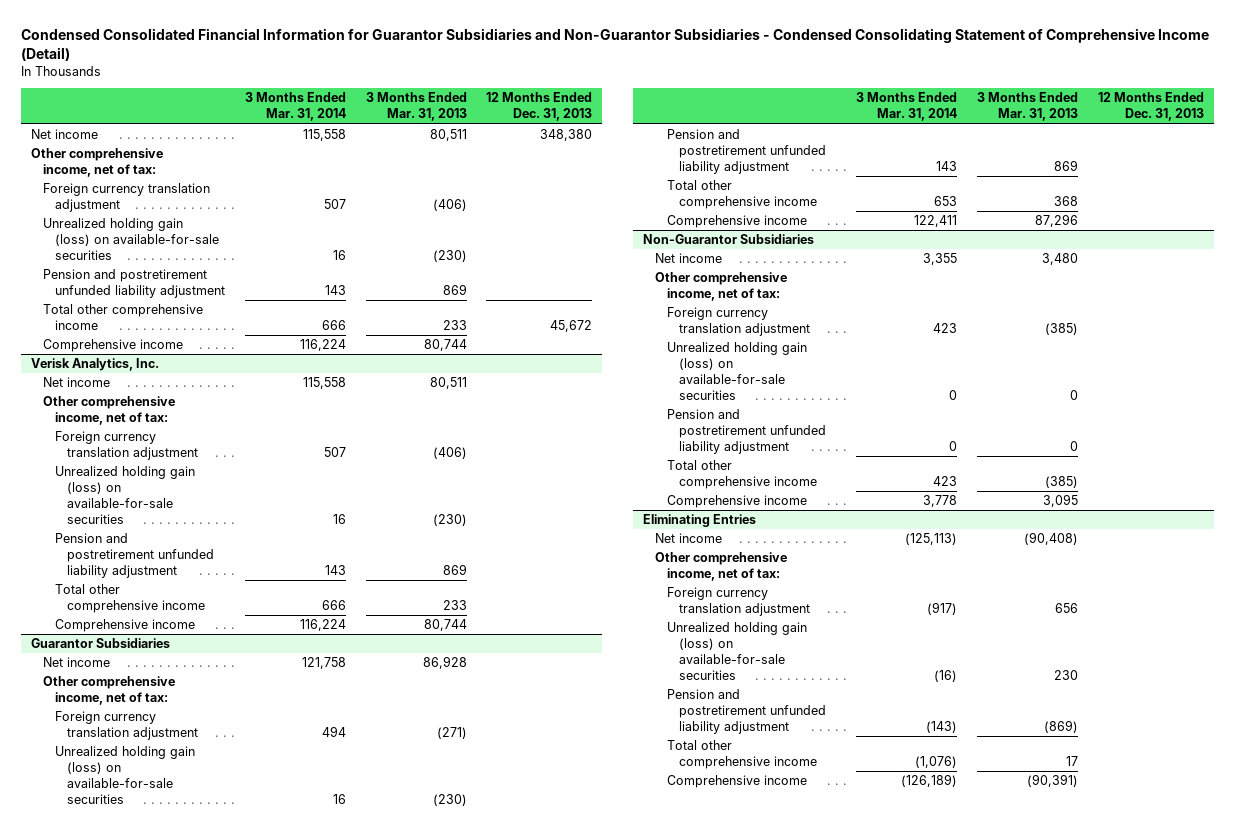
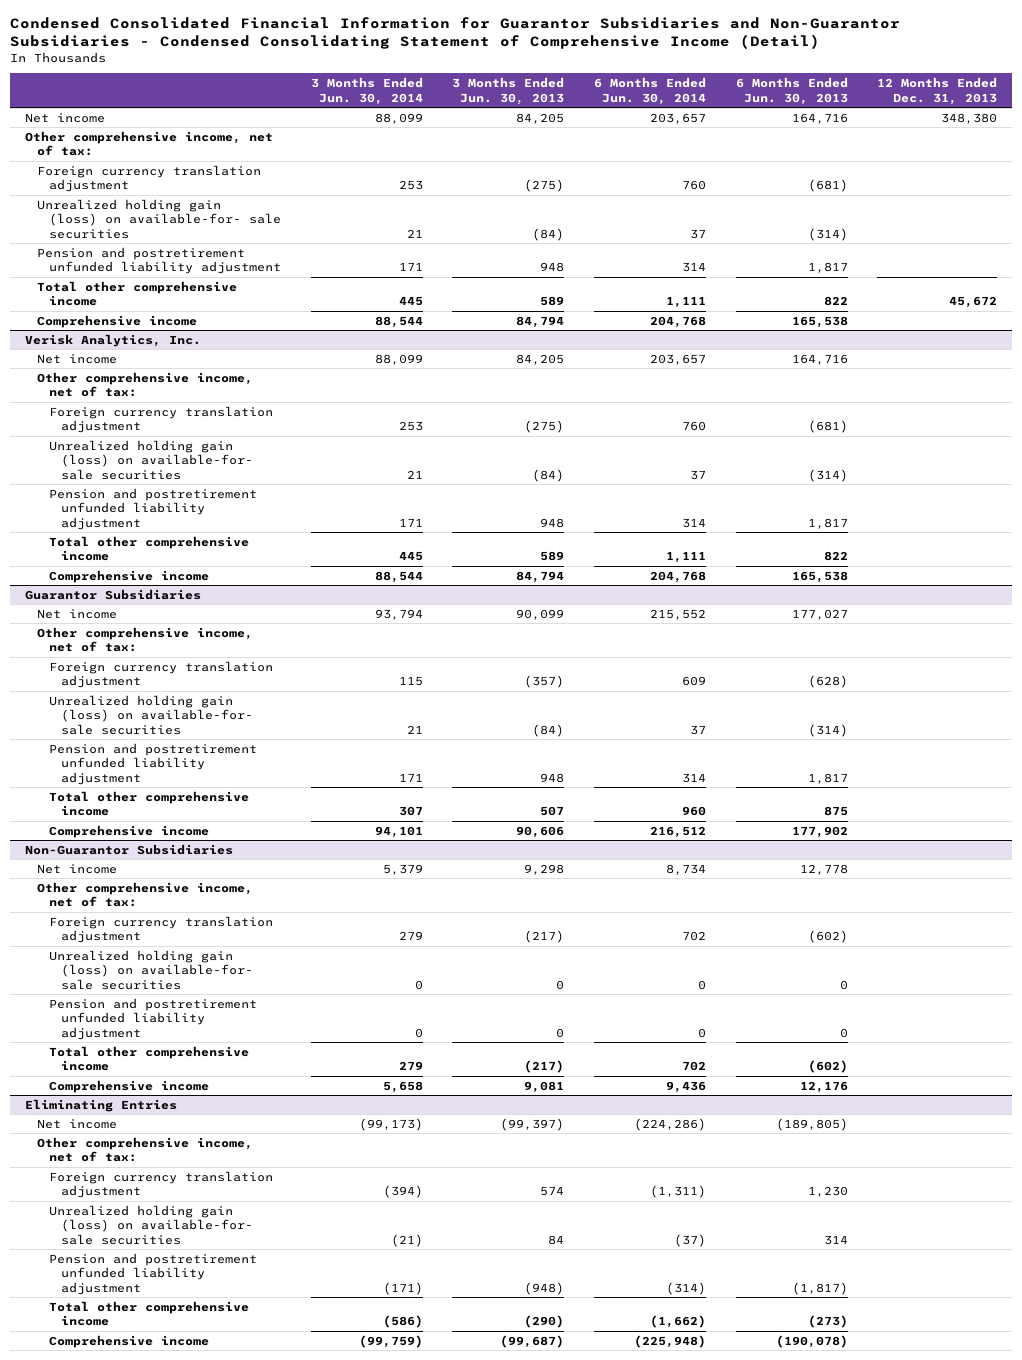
- | 3 Months Ended Mar. 31, 2014 | 3 Months Ended Mar. 31, 2013 | 12 Months Ended Dec. 31, 2013
+ | 3 Months Ended Jun. 30, 2014 | 3 Months Ended Jun. 30, 2013 | 6 Months Ended Jun. 30, 2014 | 6 Months Ended Jun. 30, 2013 | 12 Months Ended Dec. 31, 2013
- Unrealized holding gain (loss) on available-for-sale securities | 16 | (230) |
+ Unrealized holding gain (loss) on available-for- sale securities | 21 | (84) | 37 | (314) |
@ Verisk Analytics, Inc.
- Unrealized holding gain (loss) on available-for-sale securities | 16 | (230) |
+ Unrealized holding gain (loss) on available-for- sale securities | 21 | (84) | 37 | (314) |
@ Guarantor Subsidiaries
- Unrealized holding gain (loss) on available-for-sale securities | 16 | (230) |
+ Unrealized holding gain (loss) on available-for- sale securities | 21 | (84) | 37 | (314) |
@ Non-Guarantor Subsidiaries
- Unrealized holding gain (loss) on available-for-sale securities | 0 | 0 |
+ Unrealized holding gain (loss) on available-for- sale securities | 0 | 0 | 0 | 0 |
@ Eliminating Entries
- Unrealized holding gain (loss) on available-for-sale securities | (16) | 230 |
+ Unrealized holding gain (loss) on available-for- sale securities | (21) | 84 | (37) | 314 |

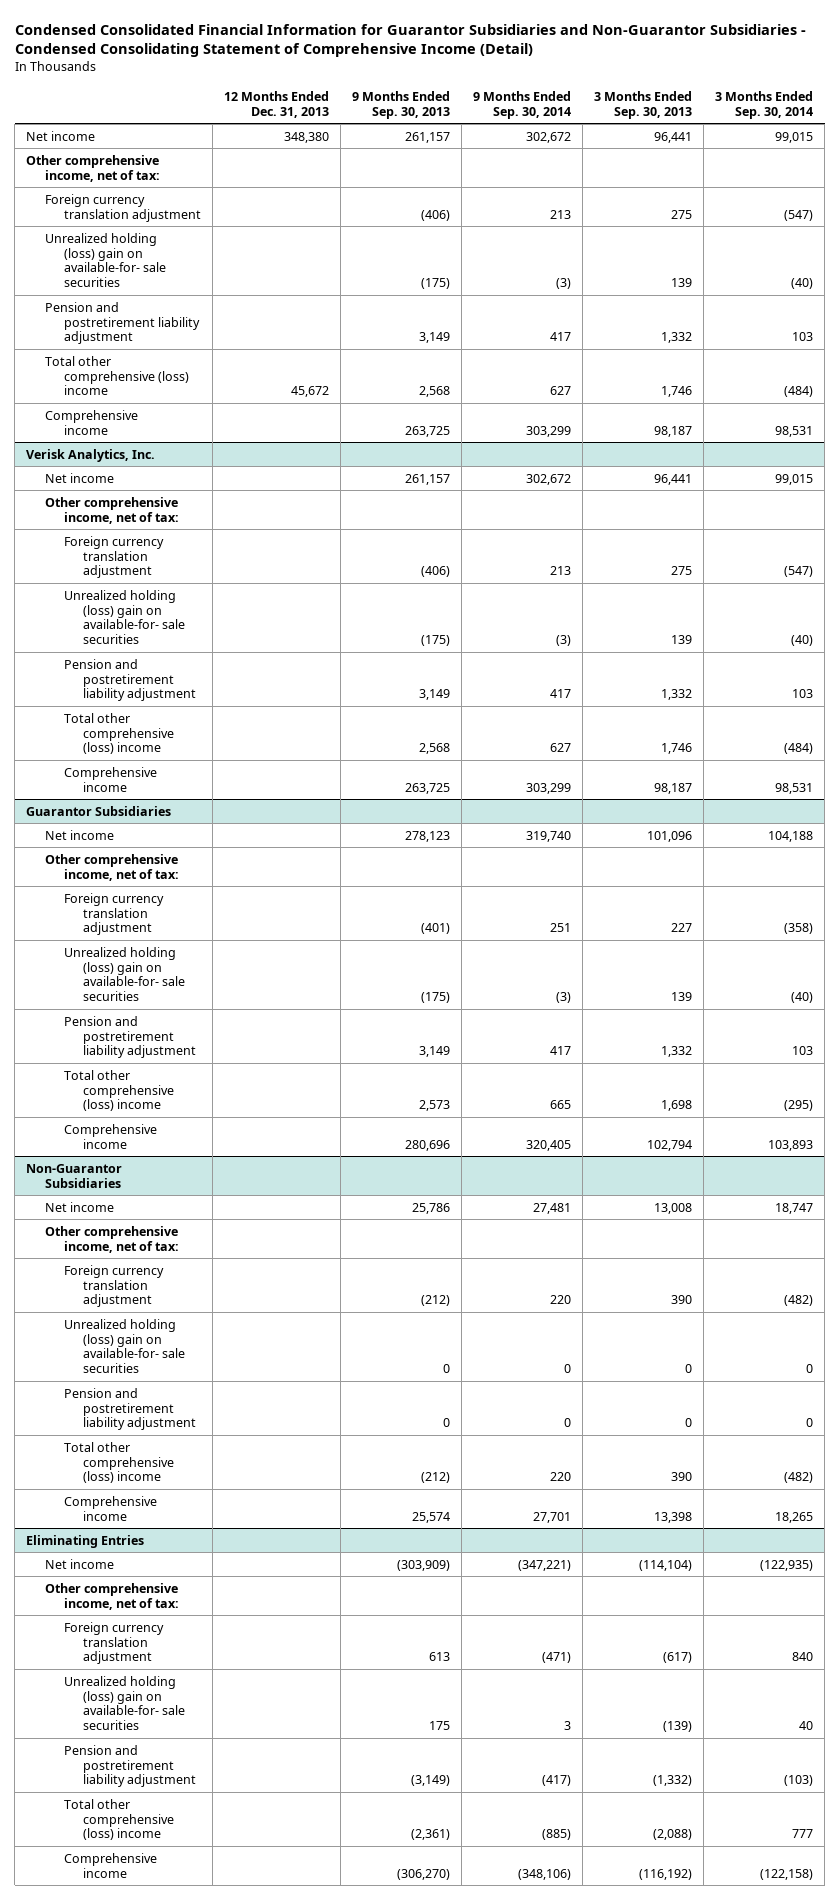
- | 3 Months Ended Jun. 30, 2014 | 3 Months Ended Jun. 30, 2013 | 6 Months Ended Jun. 30, 2014 | 6 Months Ended Jun. 30, 2013 | 12 Months Ended Dec. 31, 2013
+ | 12 Months Ended Dec. 31, 2013 | 9 Months Ended Sep. 30, 2013 | 9 Months Ended Sep. 30, 2014 | 3 Months Ended Sep. 30, 2013 | 3 Months Ended Sep. 30, 2014
- Unrealized holding gain (loss) on available-for- sale securities | 21 | (84) | 37 | (314) |
- Pension and postretirement unfunded liability adjustment | 171 | 948 | 314 | 1,817 |
- Total other comprehensive income | 445 | 589 | 1,111 | 822 | 45,672
+ Unrealized holding (loss) gain on available-for- sale securities | | (175) | (3) | 139 | (40)
+ Pension and postretirement liability adjustment | | 3,149 | 417 | 1,332 | 103
+ Total other comprehensive (loss) income | 45,672 | 2,568 | 627 | 1,746 | (484)
@ Verisk Analytics, Inc.
- Unrealized holding gain (loss) on available-for- sale securities | 21 | (84) | 37 | (314) |
- Pension and postretirement unfunded liability adjustment | 171 | 948 | 314 | 1,817 |
- Total other comprehensive income | 445 | 589 | 1,111 | 822 |
+ Unrealized holding (loss) gain on available-for- sale securities | | (175) | (3) | 139 | (40)
+ Pension and postretirement liability adjustment | | 3,149 | 417 | 1,332 | 103
+ Total other comprehensive (loss) income | | 2,568 | 627 | 1,746 | (484)
@ Guarantor Subsidiaries
- Unrealized holding gain (loss) on available-for- sale securities | 21 | (84) | 37 | (314) |
- Pension and postretirement unfunded liability adjustment | 171 | 948 | 314 | 1,817 |
- Total other comprehensive income | 307 | 507 | 960 | 875 |
+ Unrealized holding (loss) gain on available-for- sale securities | | (175) | (3) | 139 | (40)
+ Pension and postretirement liability adjustment | | 3,149 | 417 | 1,332 | 103
+ Total other comprehensive (loss) income | | 2,573 | 665 | 1,698 | (295)
@ Non-Guarantor Subsidiaries
- Unrealized holding gain (loss) on available-for- sale securities | 0 | 0 | 0 | 0 |
- Pension and postretirement unfunded liability adjustment | 0 | 0 | 0 | 0 |
- Total other comprehensive income | 279 | (217) | 702 | (602) |
+ Unrealized holding (loss) gain on available-for- sale securities | | 0 | 0 | 0 | 0
+ Pension and postretirement liability adjustment | | 0 | 0 | 0 | 0
+ Total other comprehensive (loss) income | | (212) | 220 | 390 | (482)
@ Eliminating Entries
- Unrealized holding gain (loss) on available-for- sale securities | (21) | 84 | (37) | 314 |
- Pension and postretirement unfunded liability adjustment | (171) | (948) | (314) | (1,817) |
- Total other comprehensive income | (586) | (290) | (1,662) | (273) |
+ Unrealized holding (loss) gain on available-for- sale securities | | 175 | 3 | (139) | 40
+ Pension and postretirement liability adjustment | | (3,149) | (417) | (1,332) | (103)
+ Total other comprehensive (loss) income | | (2,361) | (885) | (2,088) | 777

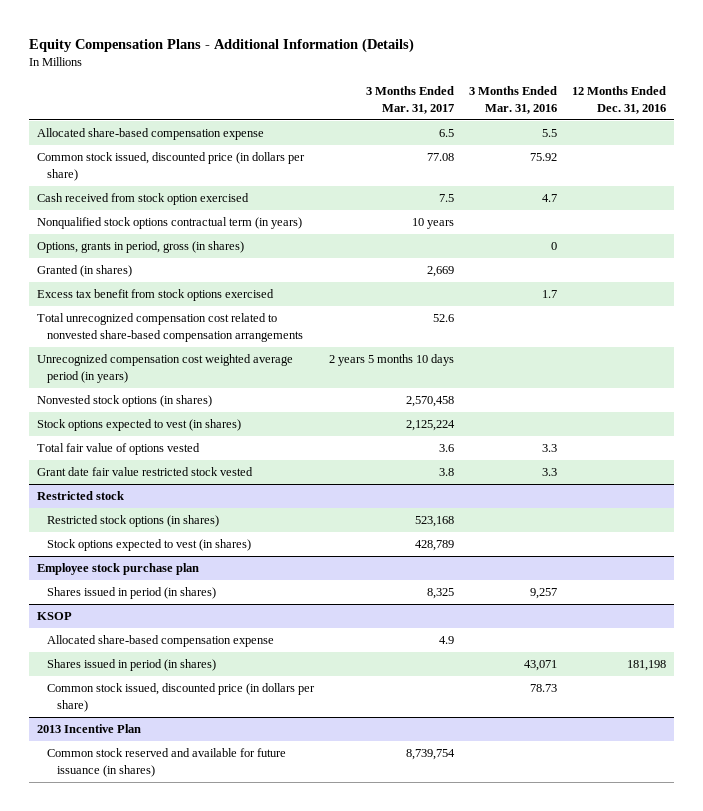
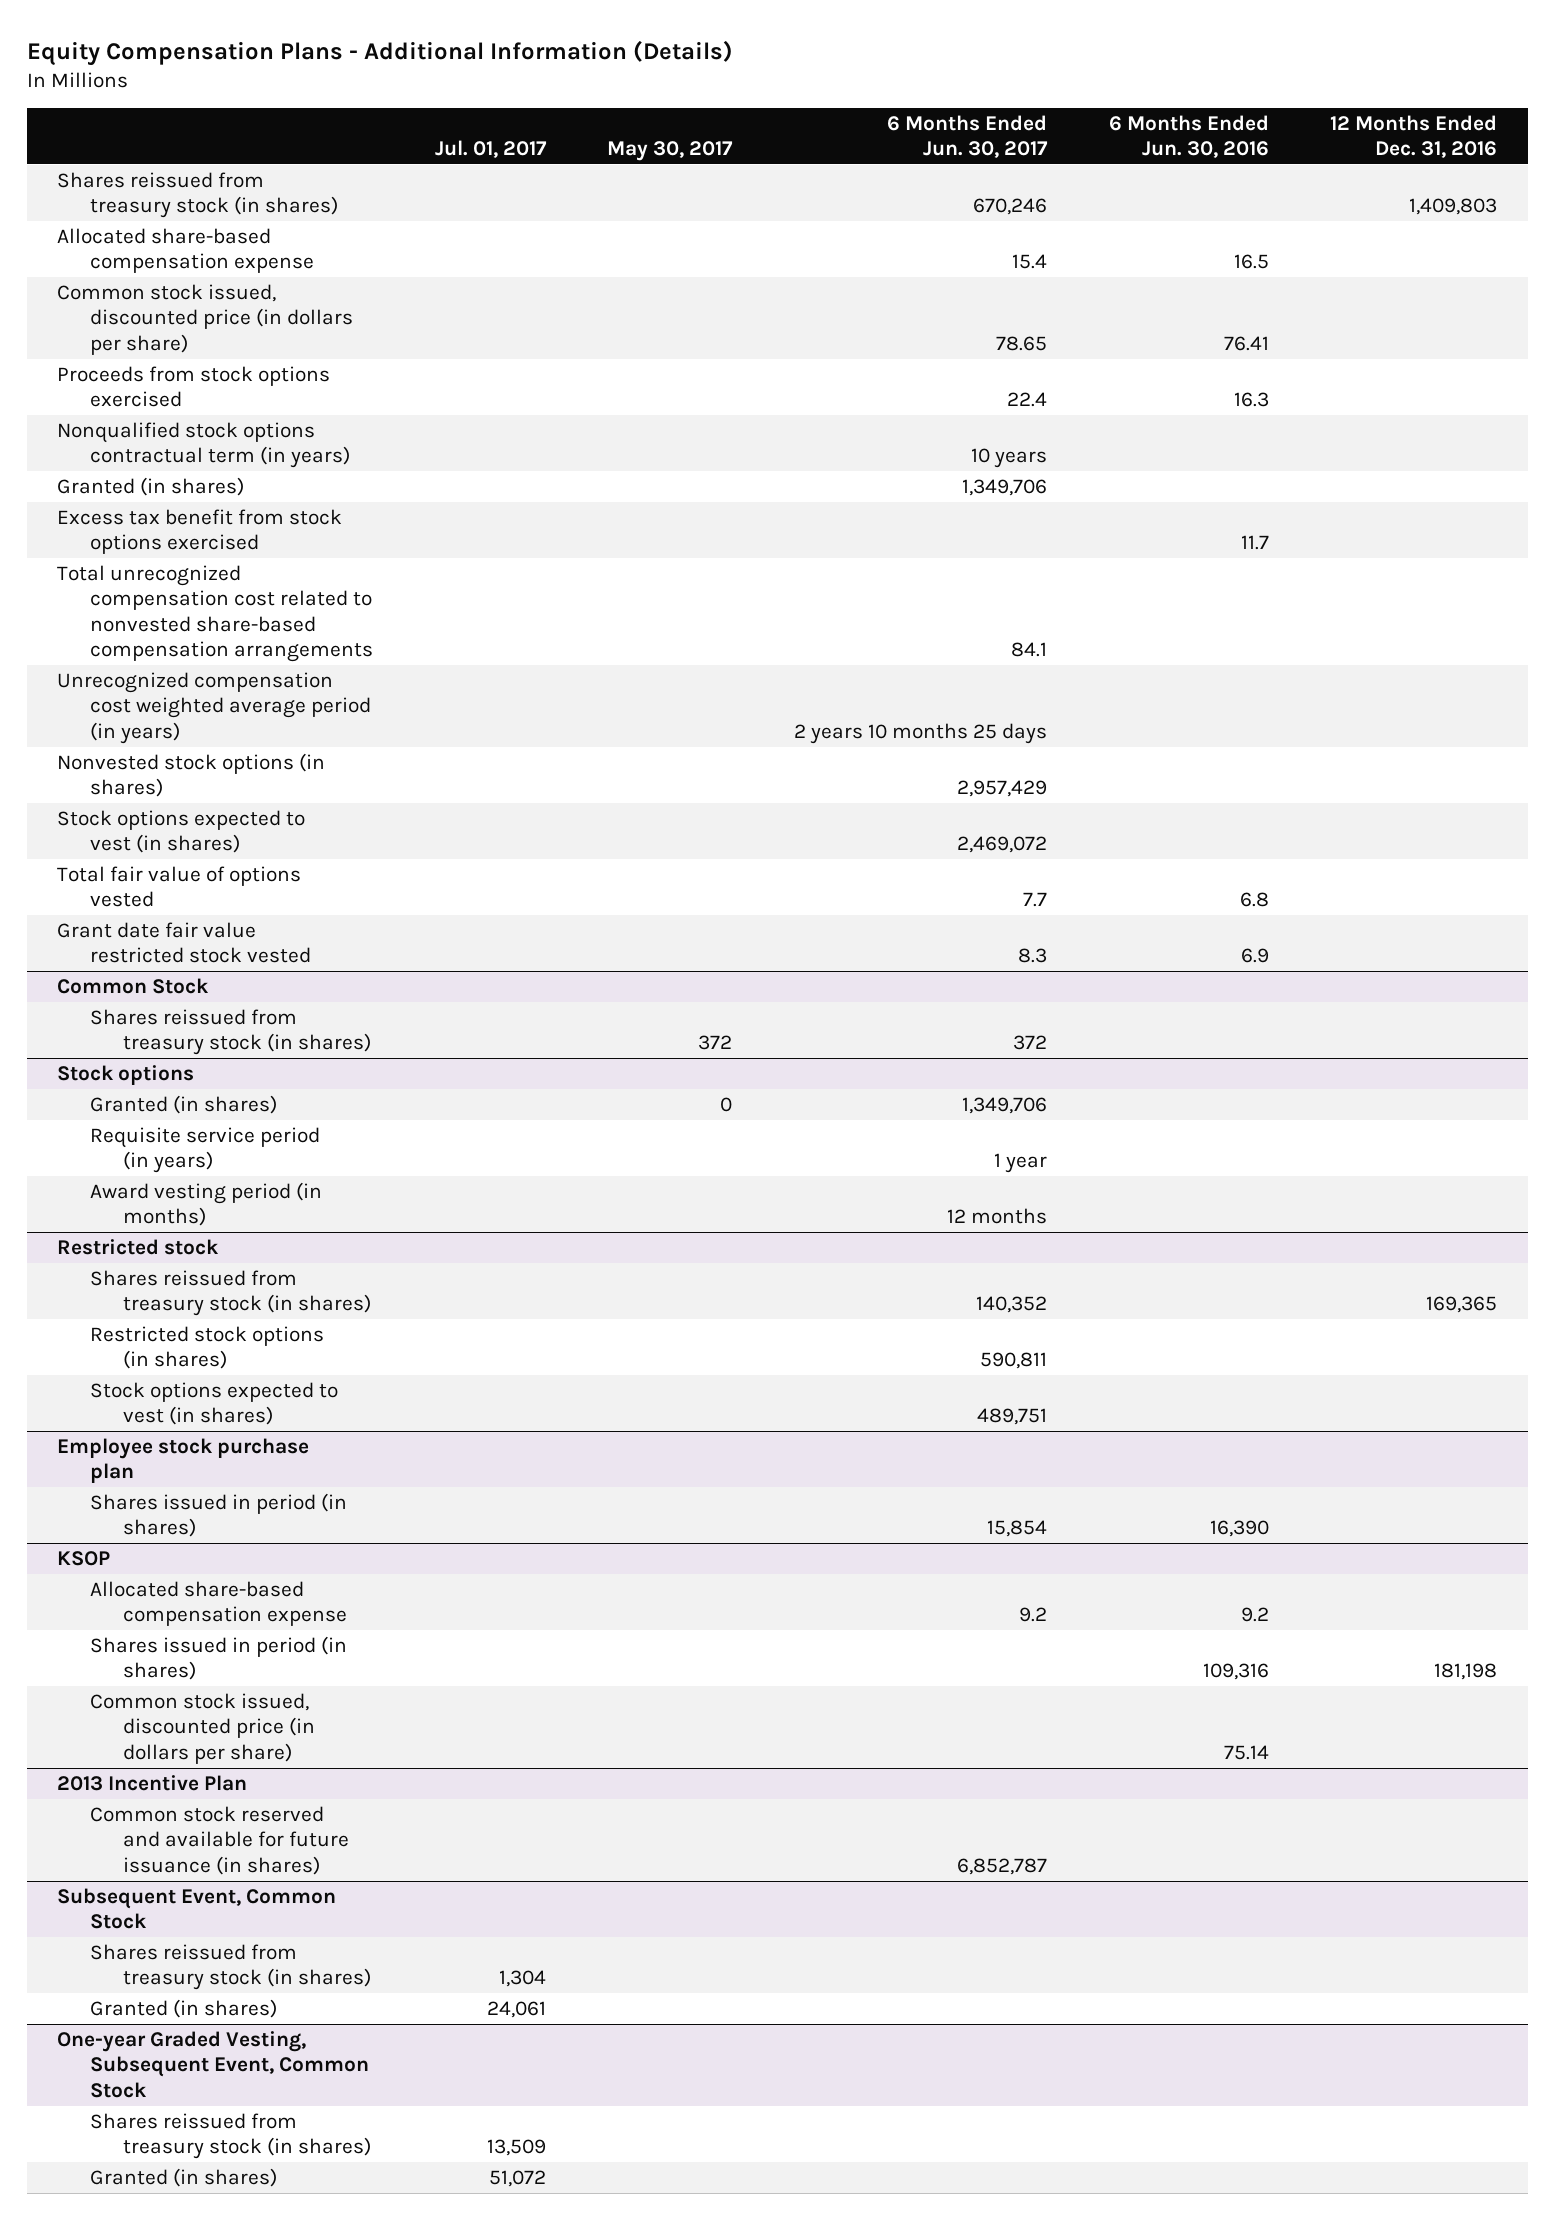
- | 3 Months Ended Mar. 31, 2017 | 3 Months Ended Mar. 31, 2016 | 12 Months Ended Dec. 31, 2016
+ | Jul. 01, 2017 | May 30, 2017 | 6 Months Ended Jun. 30, 2017 | 6 Months Ended Jun. 30, 2016 | 12 Months Ended Dec. 31, 2016
+ Shares reissued from treasury stock (in shares) | | | 670,246 | | 1,409,803
- Cash received from stock option exercised | 7.5 | 4.7 |
+ Proceeds from stock options exercised | | | 22.4 | 16.3 |
- Options, grants in period, gross (in shares) | | 0 |
+ Common Stock
+ Shares reissued from treasury stock (in shares) | | 372 | 372 | |
+ Stock options
+ Granted (in shares) | | 0 | 1,349,706 | |
+ Requisite service period (in years) | | | 1 year | |
+ Award vesting period (in months) | | | 12 months | |
@ Restricted stock
+ Shares reissued from treasury stock (in shares) | | | 140,352 | | 169,365
+ Subsequent Event, Common Stock
+ Shares reissued from treasury stock (in shares) | 1,304 | | | |
+ Granted (in shares) | 24,061 | | | |
+ One-year Graded Vesting, Subsequent Event, Common Stock
+ Shares reissued from treasury stock (in shares) | 13,509 | | | |
+ Granted (in shares) | 51,072 | | | |

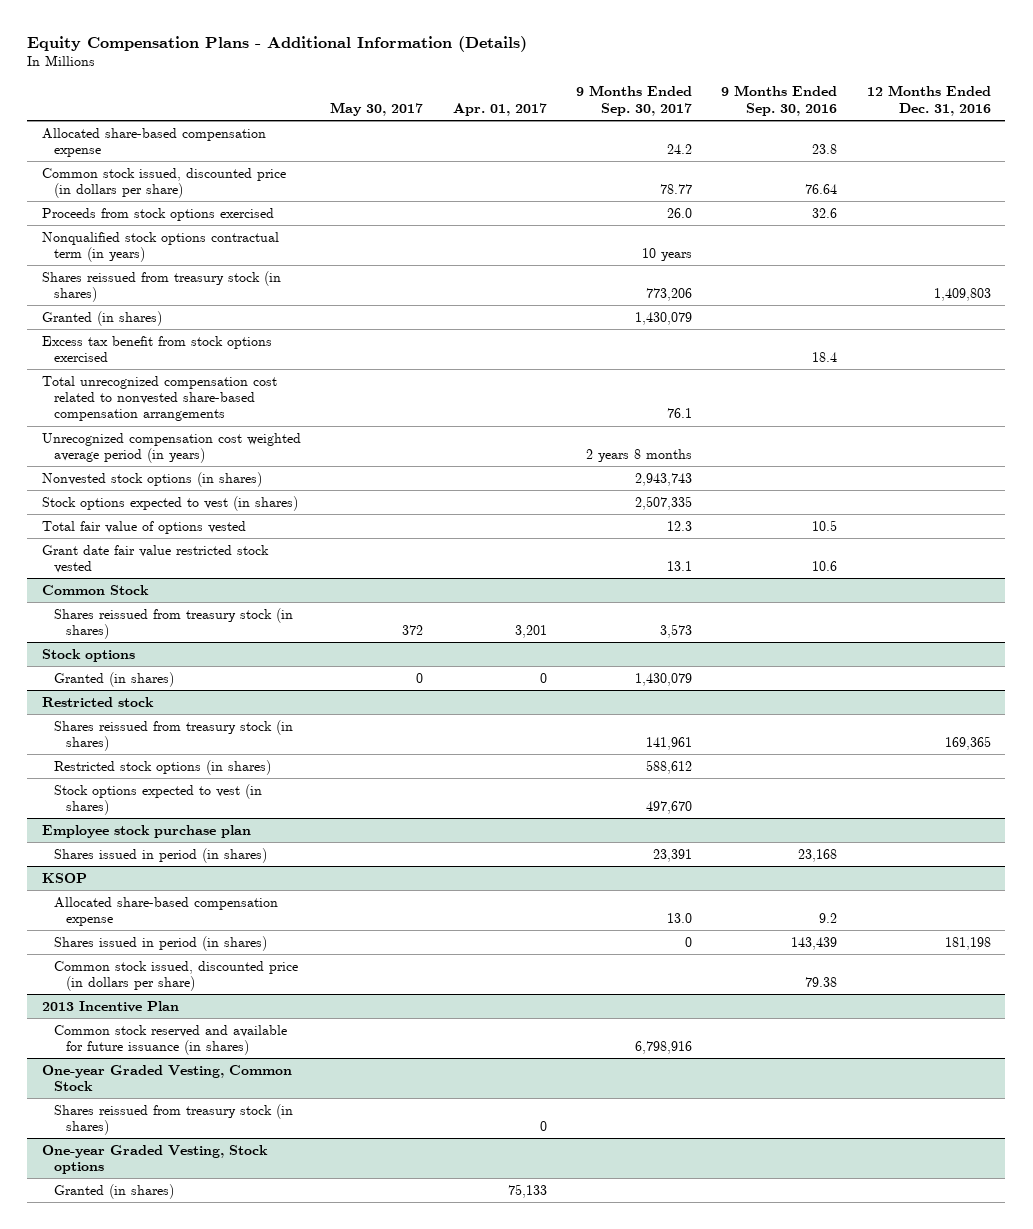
- | Jul. 01, 2017 | May 30, 2017 | 6 Months Ended Jun. 30, 2017 | 6 Months Ended Jun. 30, 2016 | 12 Months Ended Dec. 31, 2016
+ | May 30, 2017 | Apr. 01, 2017 | 9 Months Ended Sep. 30, 2017 | 9 Months Ended Sep. 30, 2016 | 12 Months Ended Dec. 31, 2016
moved down: Shares reissued from treasury stock (in shares) | | | 773,206 | | 1,409,803
@ Stock options
- Requisite service period (in years) | | | 1 year | |
- Award vesting period (in months) | | | 12 months | |
- Subsequent Event, Common Stock
- Shares reissued from treasury stock (in shares) | 1,304 | | | |
- Granted (in shares) | 24,061 | | | |
- One-year Graded Vesting, Subsequent Event, Common Stock
+ One-year Graded Vesting, Common Stock
- Granted (in shares) | 51,072 | | | |
+ One-year Graded Vesting, Stock options
+ Granted (in shares) | | 75,133 | | |

